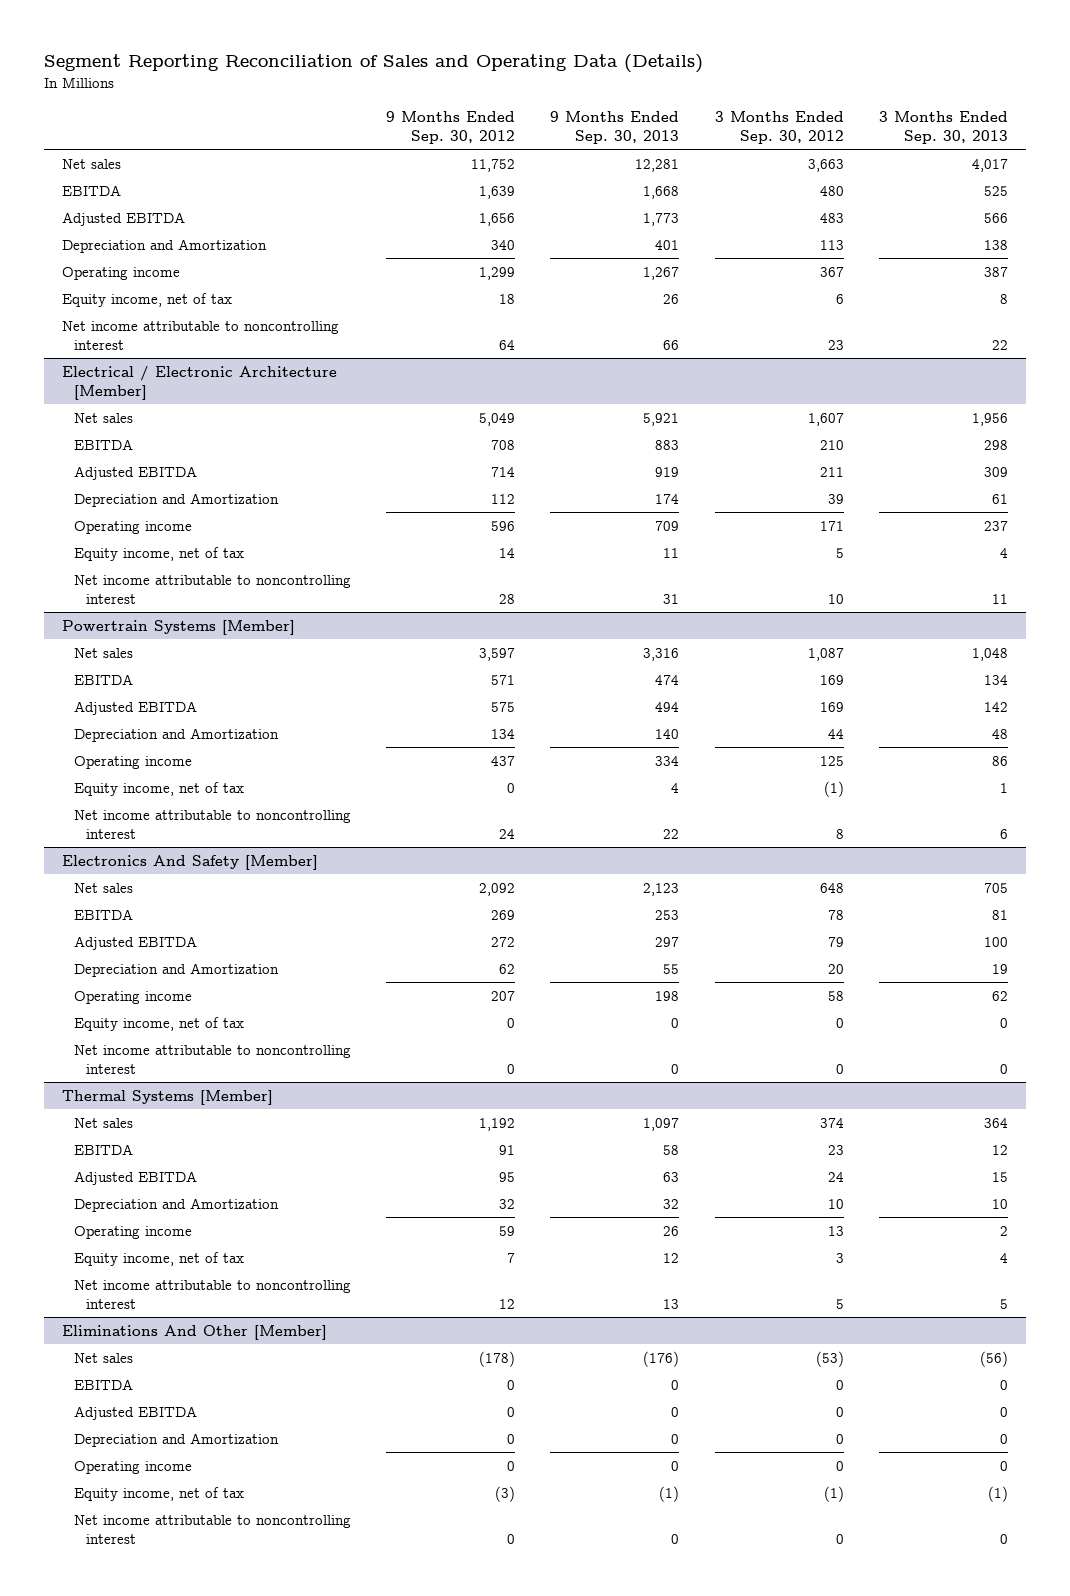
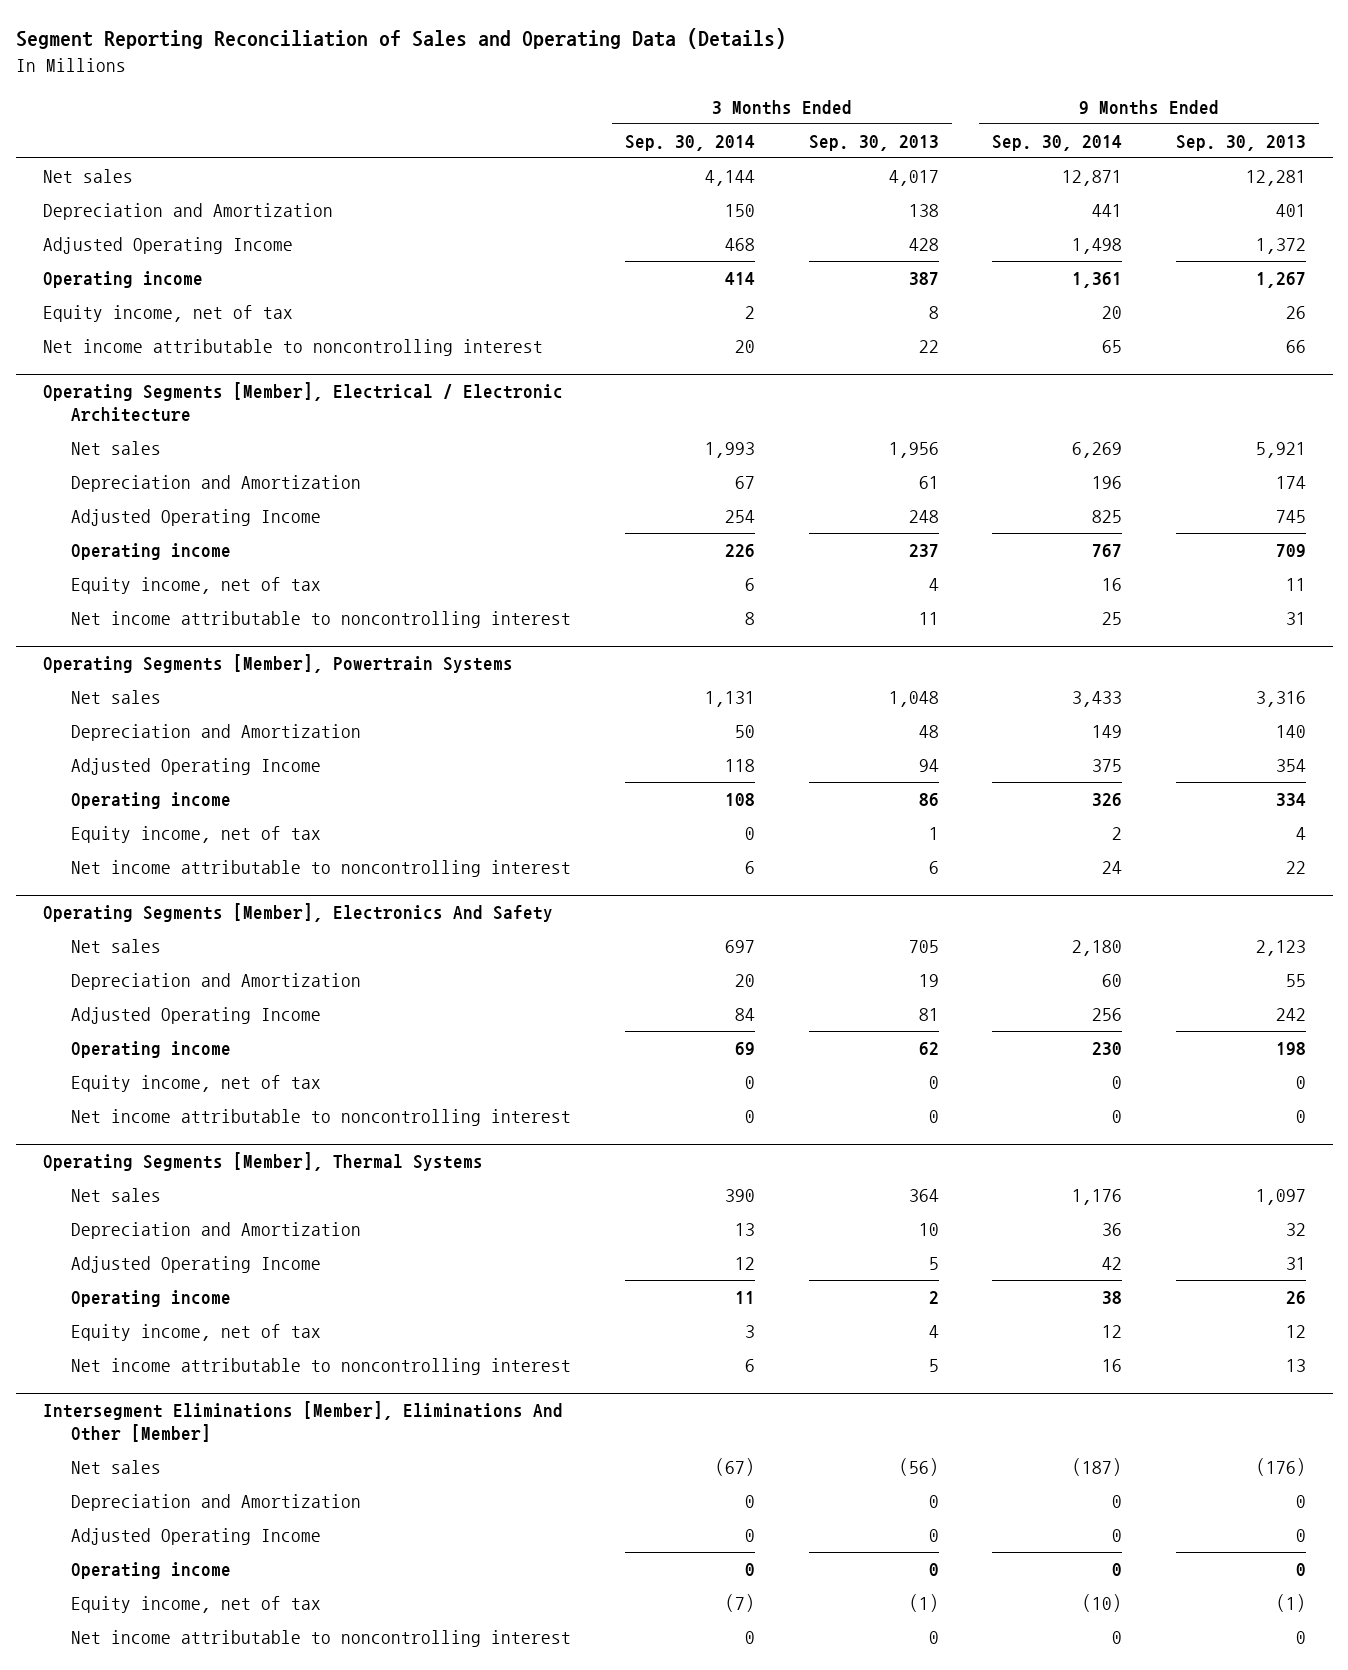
- | 9 Months Ended Sep. 30, 2012 | 9 Months Ended Sep. 30, 2013 | 3 Months Ended Sep. 30, 2012 | 3 Months Ended Sep. 30, 2013
+ | 3 Months Ended Sep. 30, 2014 | 3 Months Ended Sep. 30, 2013 | 9 Months Ended Sep. 30, 2014 | 9 Months Ended Sep. 30, 2013
- EBITDA | 1,639 | 1,668 | 480 | 525
- Adjusted EBITDA | 1,656 | 1,773 | 483 | 566
+ Adjusted Operating Income | 468 | 428 | 1,498 | 1,372
- Electrical / Electronic Architecture [Member]
+ Operating Segments [Member], Electrical / Electronic Architecture
- EBITDA | 708 | 883 | 210 | 298
- Adjusted EBITDA | 714 | 919 | 211 | 309
+ Adjusted Operating Income | 254 | 248 | 825 | 745
- Powertrain Systems [Member]
+ Operating Segments [Member], Powertrain Systems
- EBITDA | 571 | 474 | 169 | 134
- Adjusted EBITDA | 575 | 494 | 169 | 142
+ Adjusted Operating Income | 118 | 94 | 375 | 354
- Electronics And Safety [Member]
+ Operating Segments [Member], Electronics And Safety
- EBITDA | 269 | 253 | 78 | 81
- Adjusted EBITDA | 272 | 297 | 79 | 100
+ Adjusted Operating Income | 84 | 81 | 256 | 242
- Thermal Systems [Member]
+ Operating Segments [Member], Thermal Systems
- EBITDA | 91 | 58 | 23 | 12
- Adjusted EBITDA | 95 | 63 | 24 | 15
+ Adjusted Operating Income | 12 | 5 | 42 | 31
- Eliminations And Other [Member]
+ Intersegment Eliminations [Member], Eliminations And Other [Member]
- EBITDA | 0 | 0 | 0 | 0
- Adjusted EBITDA | 0 | 0 | 0 | 0
+ Adjusted Operating Income | 0 | 0 | 0 | 0

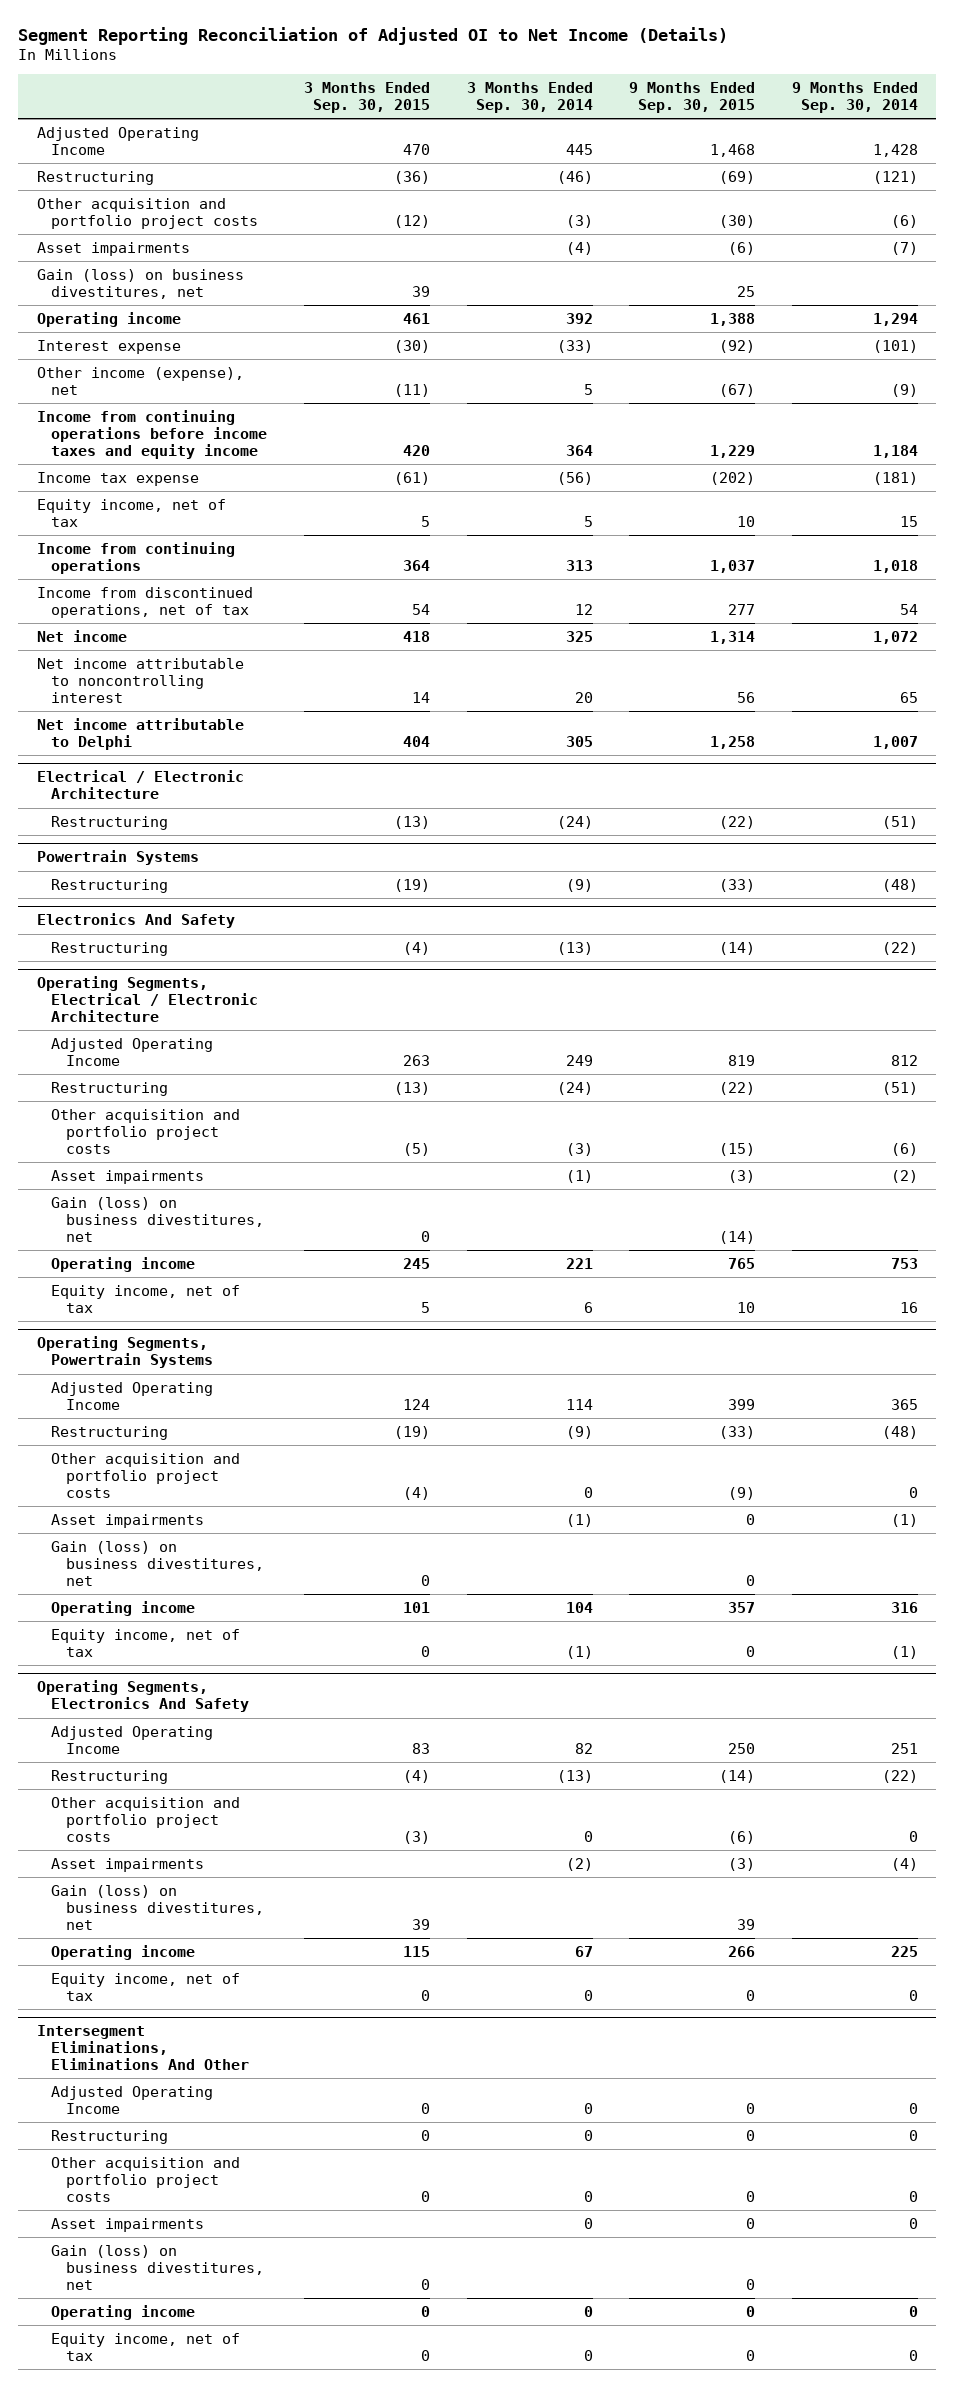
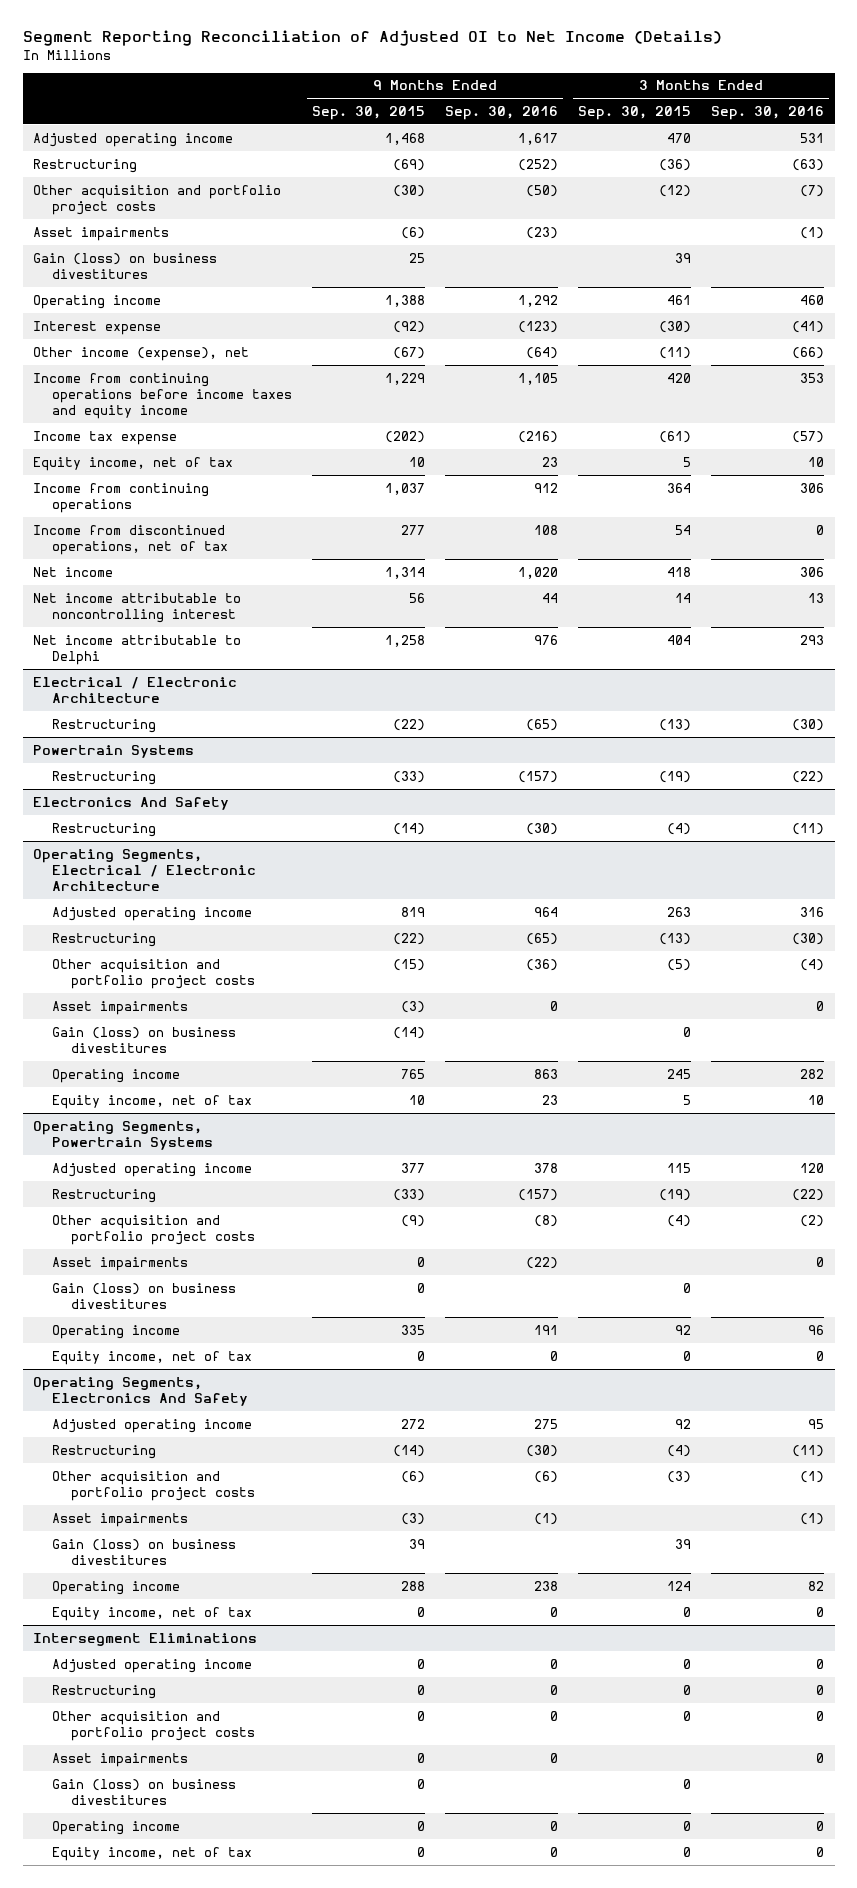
- | 3 Months Ended Sep. 30, 2015 | 3 Months Ended Sep. 30, 2014 | 9 Months Ended Sep. 30, 2015 | 9 Months Ended Sep. 30, 2014
+ | 9 Months Ended Sep. 30, 2015 | 9 Months Ended Sep. 30, 2016 | 3 Months Ended Sep. 30, 2015 | 3 Months Ended Sep. 30, 2016
- Adjusted Operating Income | 470 | 445 | 1,468 | 1,428
+ Adjusted operating income | 1,468 | 1,617 | 470 | 531
- Gain (loss) on business divestitures, net | 39 | | 25 |
+ Gain (loss) on business divestitures | 25 | | 39 |
@ Operating Segments, Electrical / Electronic Architecture
- Adjusted Operating Income | 263 | 249 | 819 | 812
+ Adjusted operating income | 819 | 964 | 263 | 316
- Gain (loss) on business divestitures, net | 0 | | (14) |
+ Gain (loss) on business divestitures | (14) | | 0 |
@ Operating Segments, Powertrain Systems
- Adjusted Operating Income | 124 | 114 | 399 | 365
+ Adjusted operating income | 377 | 378 | 115 | 120
- Gain (loss) on business divestitures, net | 0 | | 0 |
- Operating income | 101 | 104 | 357 | 316
+ Gain (loss) on business divestitures | 0 | | 0 |
+ Operating income | 335 | 191 | 92 | 96
@ Operating Segments, Electronics And Safety
- Adjusted Operating Income | 83 | 82 | 250 | 251
+ Adjusted operating income | 272 | 275 | 92 | 95
- Gain (loss) on business divestitures, net | 39 | | 39 |
- Operating income | 115 | 67 | 266 | 225
+ Gain (loss) on business divestitures | 39 | | 39 |
+ Operating income | 288 | 238 | 124 | 82
- Intersegment Eliminations, Eliminations And Other
- Adjusted Operating Income | 0 | 0 | 0 | 0
+ Intersegment Eliminations
+ Adjusted operating income | 0 | 0 | 0 | 0
- Gain (loss) on business divestitures, net | 0 | | 0 |
+ Gain (loss) on business divestitures | 0 | | 0 |

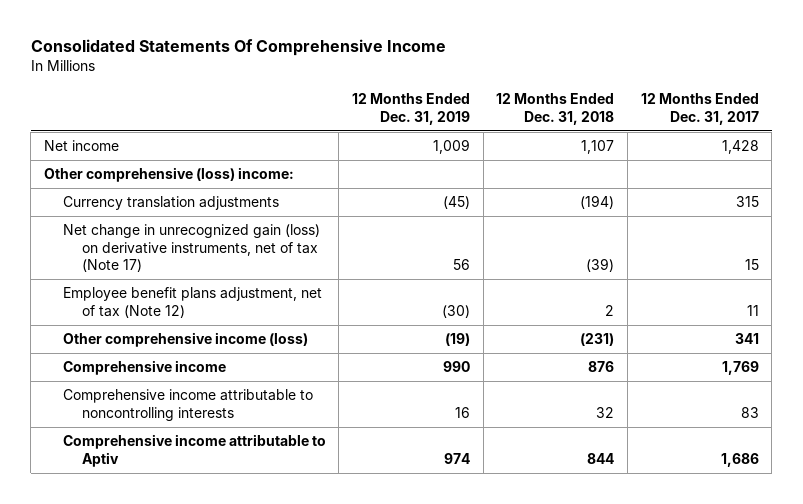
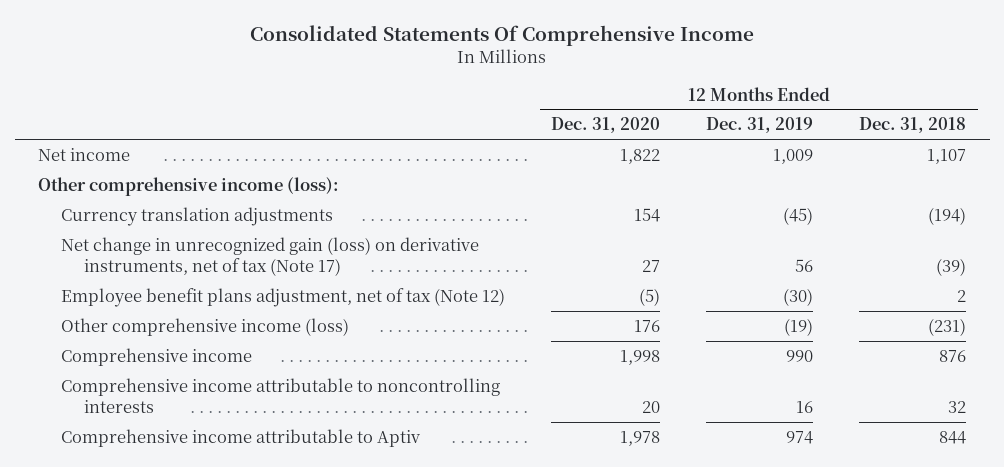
- | 12 Months Ended Dec. 31, 2019 | 12 Months Ended Dec. 31, 2018 | 12 Months Ended Dec. 31, 2017
+ | 12 Months Ended Dec. 31, 2020 | 12 Months Ended Dec. 31, 2019 | 12 Months Ended Dec. 31, 2018
- Other comprehensive (loss) income:
+ Other comprehensive income (loss):

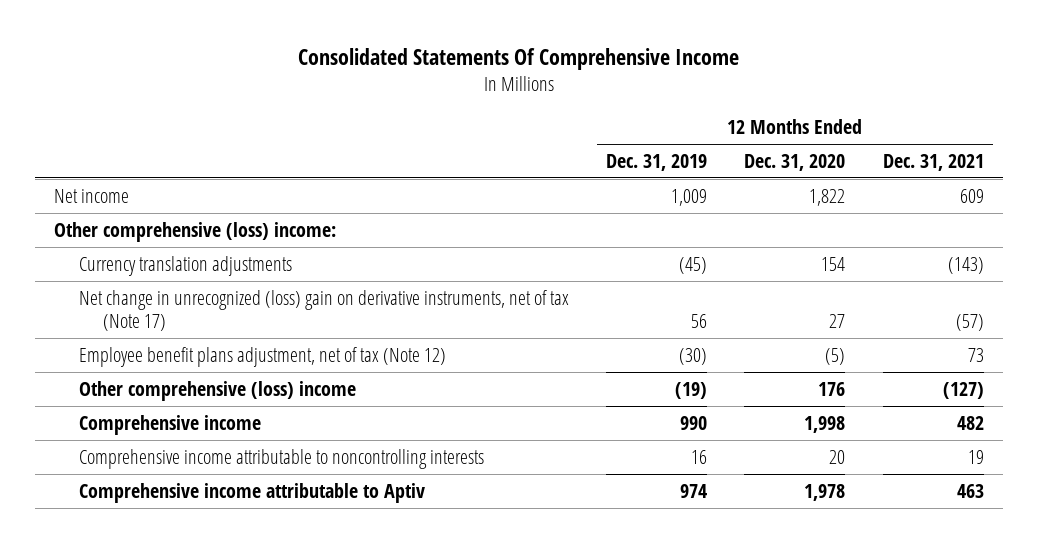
- | 12 Months Ended Dec. 31, 2020 | 12 Months Ended Dec. 31, 2019 | 12 Months Ended Dec. 31, 2018
+ | 12 Months Ended Dec. 31, 2019 | 12 Months Ended Dec. 31, 2020 | 12 Months Ended Dec. 31, 2021
- Other comprehensive income (loss):
+ Other comprehensive (loss) income:
- Net change in unrecognized gain (loss) on derivative instruments, net of tax (Note 17) | 27 | 56 | (39)
+ Net change in unrecognized (loss) gain on derivative instruments, net of tax (Note 17) | 56 | 27 | (57)
- Other comprehensive income (loss) | 176 | (19) | (231)
+ Other comprehensive (loss) income | (19) | 176 | (127)

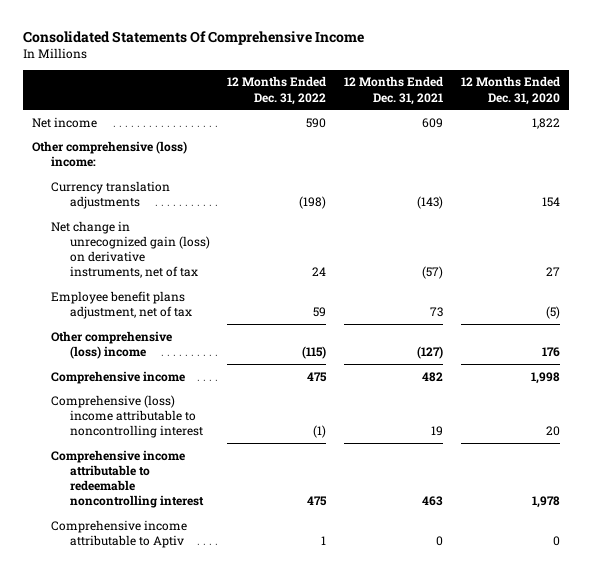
- | 12 Months Ended Dec. 31, 2019 | 12 Months Ended Dec. 31, 2020 | 12 Months Ended Dec. 31, 2021
+ | 12 Months Ended Dec. 31, 2022 | 12 Months Ended Dec. 31, 2021 | 12 Months Ended Dec. 31, 2020
- Net change in unrecognized (loss) gain on derivative instruments, net of tax (Note 17) | 56 | 27 | (57)
- Employee benefit plans adjustment, net of tax (Note 12) | (30) | (5) | 73
+ Net change in unrecognized gain (loss) on derivative instruments, net of tax | 24 | (57) | 27
+ Employee benefit plans adjustment, net of tax | 59 | 73 | (5)
- Comprehensive income attributable to noncontrolling interests | 16 | 20 | 19
- Comprehensive income attributable to Aptiv | 974 | 1,978 | 463
+ Comprehensive (loss) income attributable to noncontrolling interest | (1) | 19 | 20
+ Comprehensive income attributable to redeemable noncontrolling interest | 475 | 463 | 1,978
+ Comprehensive income attributable to Aptiv | 1 | 0 | 0

